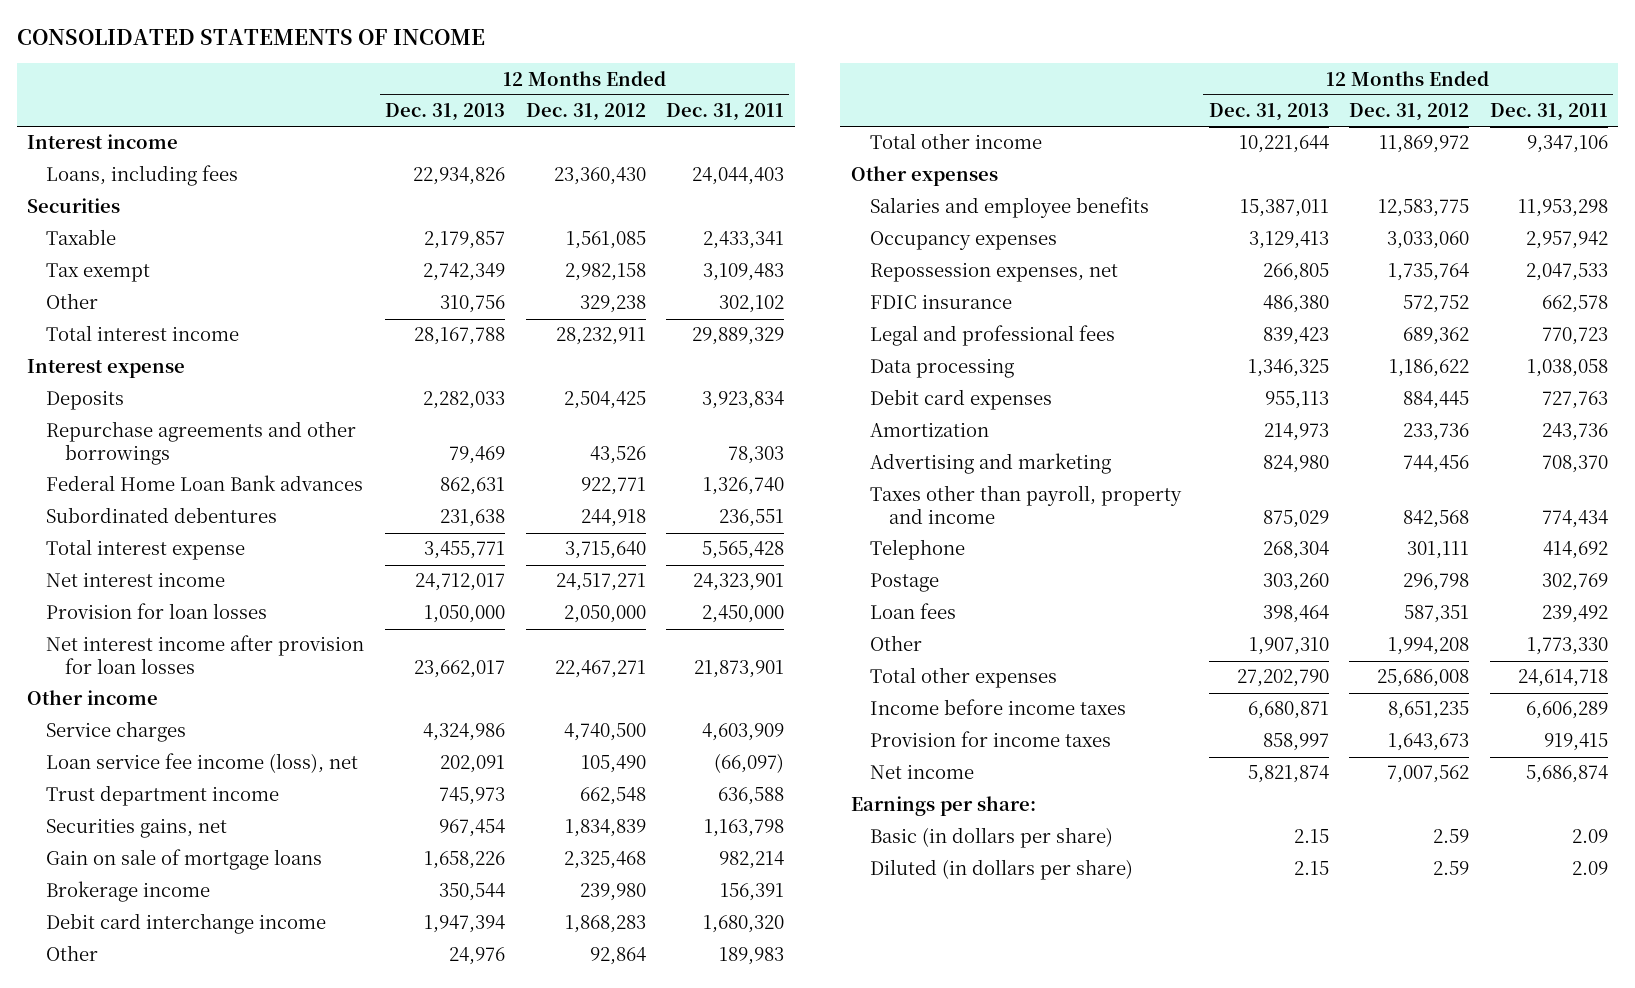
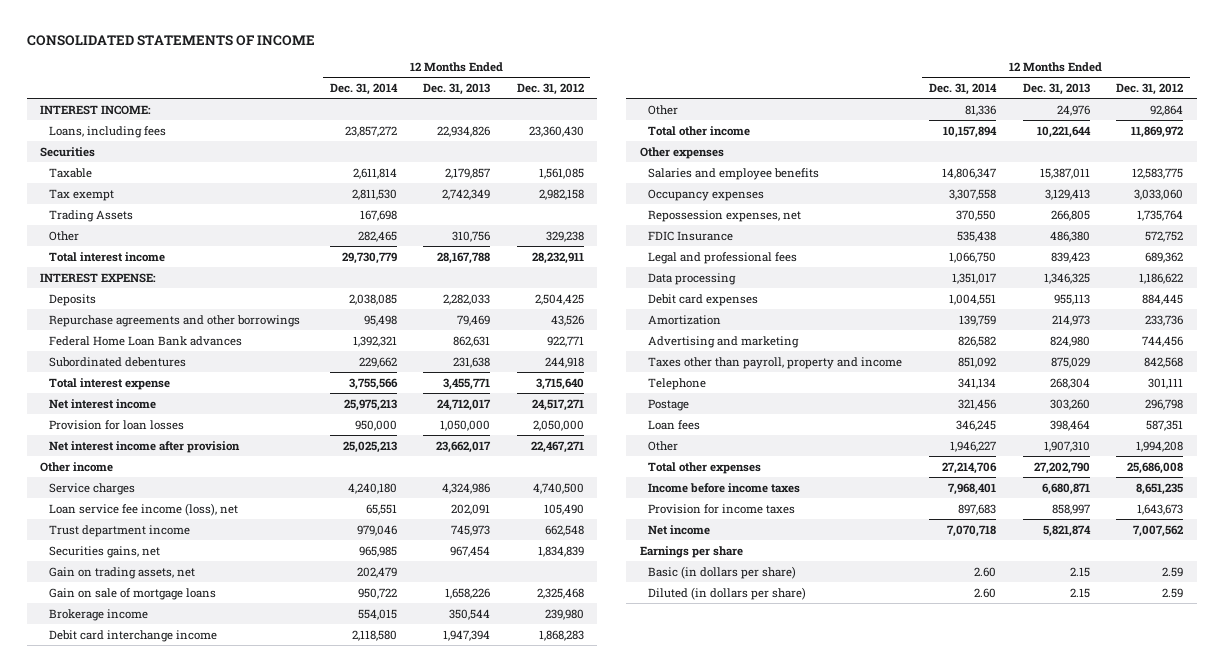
- | 12 Months Ended Dec. 31, 2013 | 12 Months Ended Dec. 31, 2012 | 12 Months Ended Dec. 31, 2011
+ | 12 Months Ended Dec. 31, 2014 | 12 Months Ended Dec. 31, 2013 | 12 Months Ended Dec. 31, 2012
- Interest income
+ INTEREST INCOME:
+ Trading Assets | 167,698 | |
- Interest expense
+ INTEREST EXPENSE:
- Net interest income after provision for loan losses | 23,662,017 | 22,467,271 | 21,873,901
+ Net interest income after provision | 25,025,213 | 23,662,017 | 22,467,271
+ Gain on trading assets, net | 202,479 | |
- FDIC insurance | 486,380 | 572,752 | 662,578
+ FDIC Insurance | 535,438 | 486,380 | 572,752
- Earnings per share:
+ Earnings per share

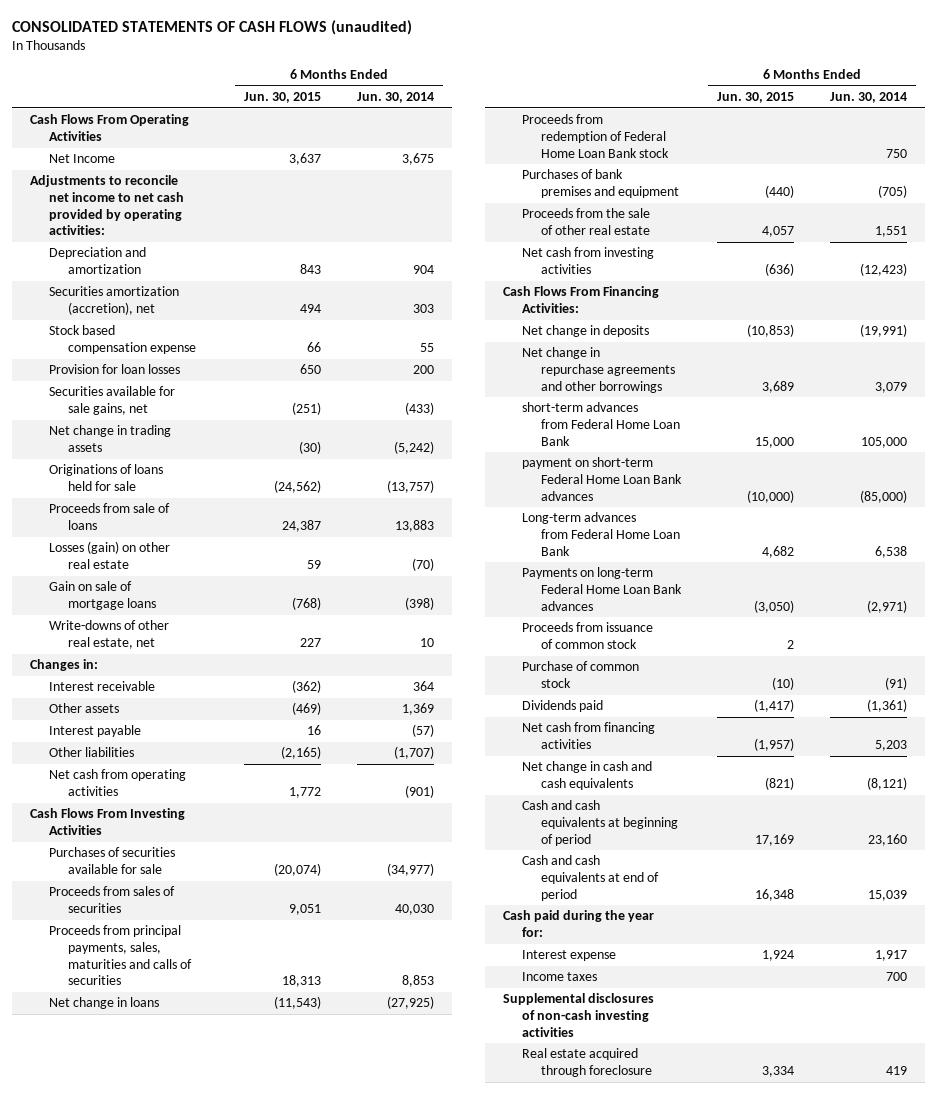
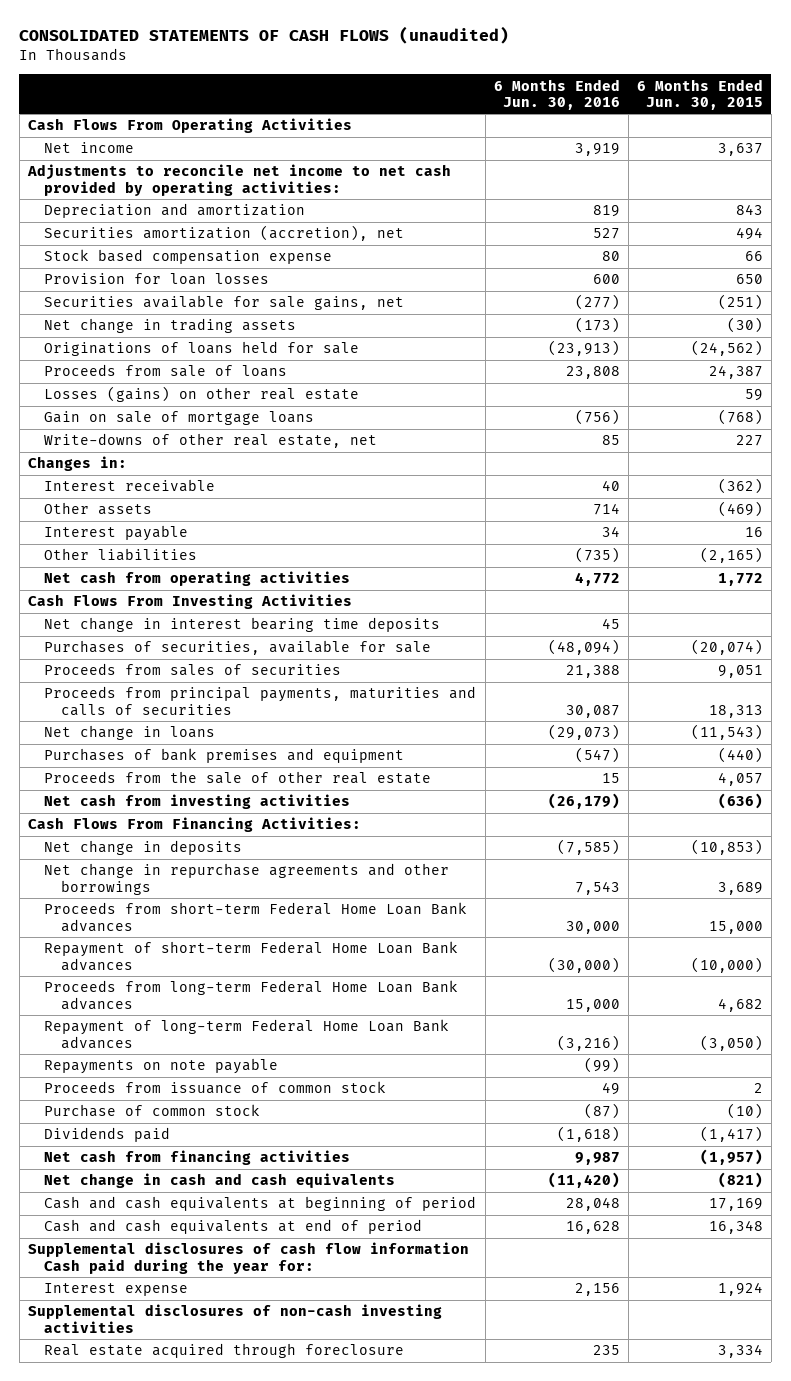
- | 6 Months Ended Jun. 30, 2015 | 6 Months Ended Jun. 30, 2014
+ | 6 Months Ended Jun. 30, 2016 | 6 Months Ended Jun. 30, 2015
- Net Income | 3,637 | 3,675
+ Net income | 3,919 | 3,637
- Losses (gain) on other real estate | 59 | (70)
+ Losses (gains) on other real estate | | 59
- Purchases of securities available for sale | (20,074) | (34,977)
+ Net change in interest bearing time deposits | 45 |
+ Purchases of securities, available for sale | (48,094) | (20,074)
- Proceeds from principal payments, sales, maturities and calls of securities | 18,313 | 8,853
+ Proceeds from principal payments, maturities and calls of securities | 30,087 | 18,313
- Proceeds from redemption of Federal Home Loan Bank stock | | 750
- short-term advances from Federal Home Loan Bank | 15,000 | 105,000
- payment on short-term Federal Home Loan Bank advances | (10,000) | (85,000)
- Long-term advances from Federal Home Loan Bank | 4,682 | 6,538
- Payments on long-term Federal Home Loan Bank advances | (3,050) | (2,971)
+ Proceeds from short-term Federal Home Loan Bank advances | 30,000 | 15,000
+ Repayment of short-term Federal Home Loan Bank advances | (30,000) | (10,000)
+ Proceeds from long-term Federal Home Loan Bank advances | 15,000 | 4,682
+ Repayment of long-term Federal Home Loan Bank advances | (3,216) | (3,050)
+ Repayments on note payable | (99) |
- Cash paid during the year for:
+ Supplemental disclosures of cash flow information Cash paid during the year for:
- Income taxes | | 700

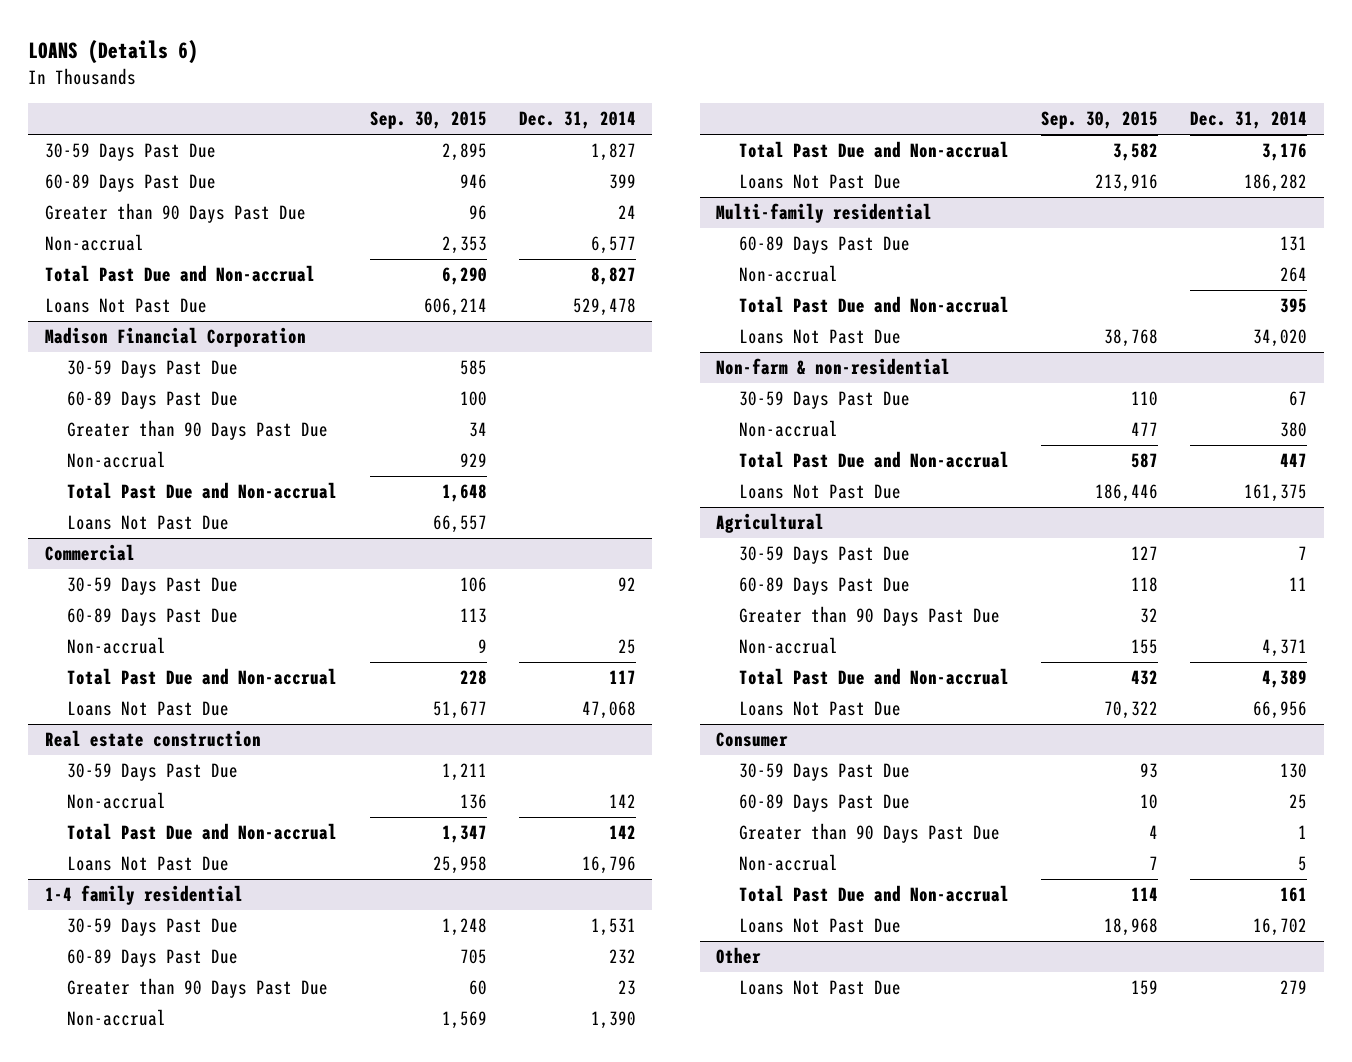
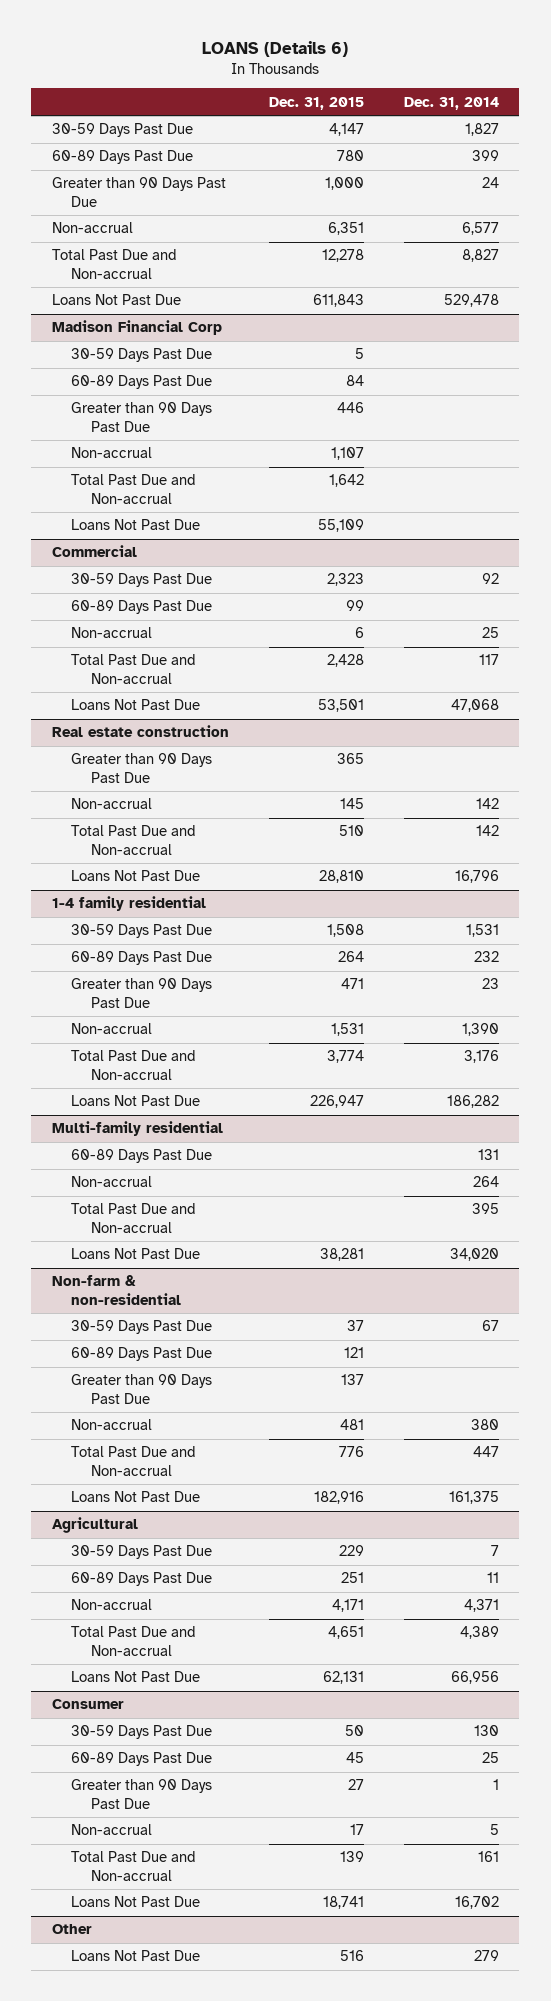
- | Sep. 30, 2015 | Dec. 31, 2014
+ | Dec. 31, 2015 | Dec. 31, 2014
- Madison Financial Corporation
+ Madison Financial Corp
@ Real estate construction
- 30-59 Days Past Due | 1,211 |
+ Greater than 90 Days Past Due | 365 |
@ Non-farm & non-residential
+ 60-89 Days Past Due | 121 |
+ Greater than 90 Days Past Due | 137 |
@ Agricultural
- Greater than 90 Days Past Due | 32 |

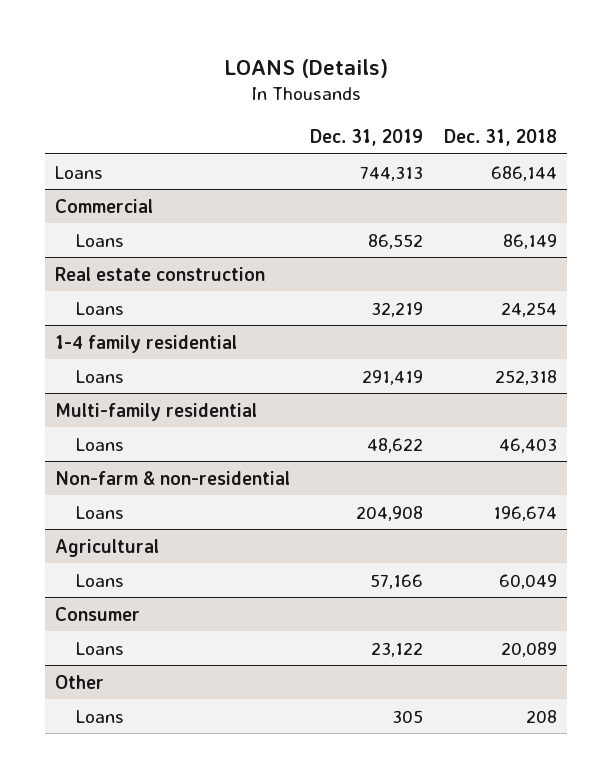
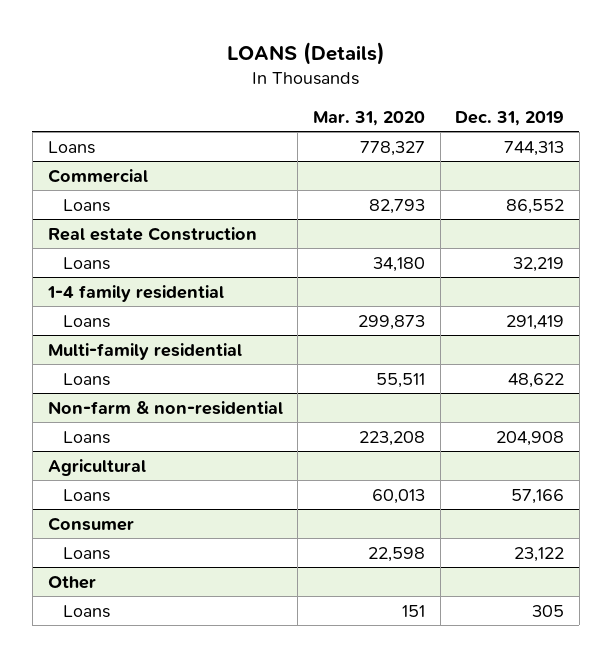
- | Dec. 31, 2019 | Dec. 31, 2018
+ | Mar. 31, 2020 | Dec. 31, 2019
- Real estate construction
+ Real estate Construction

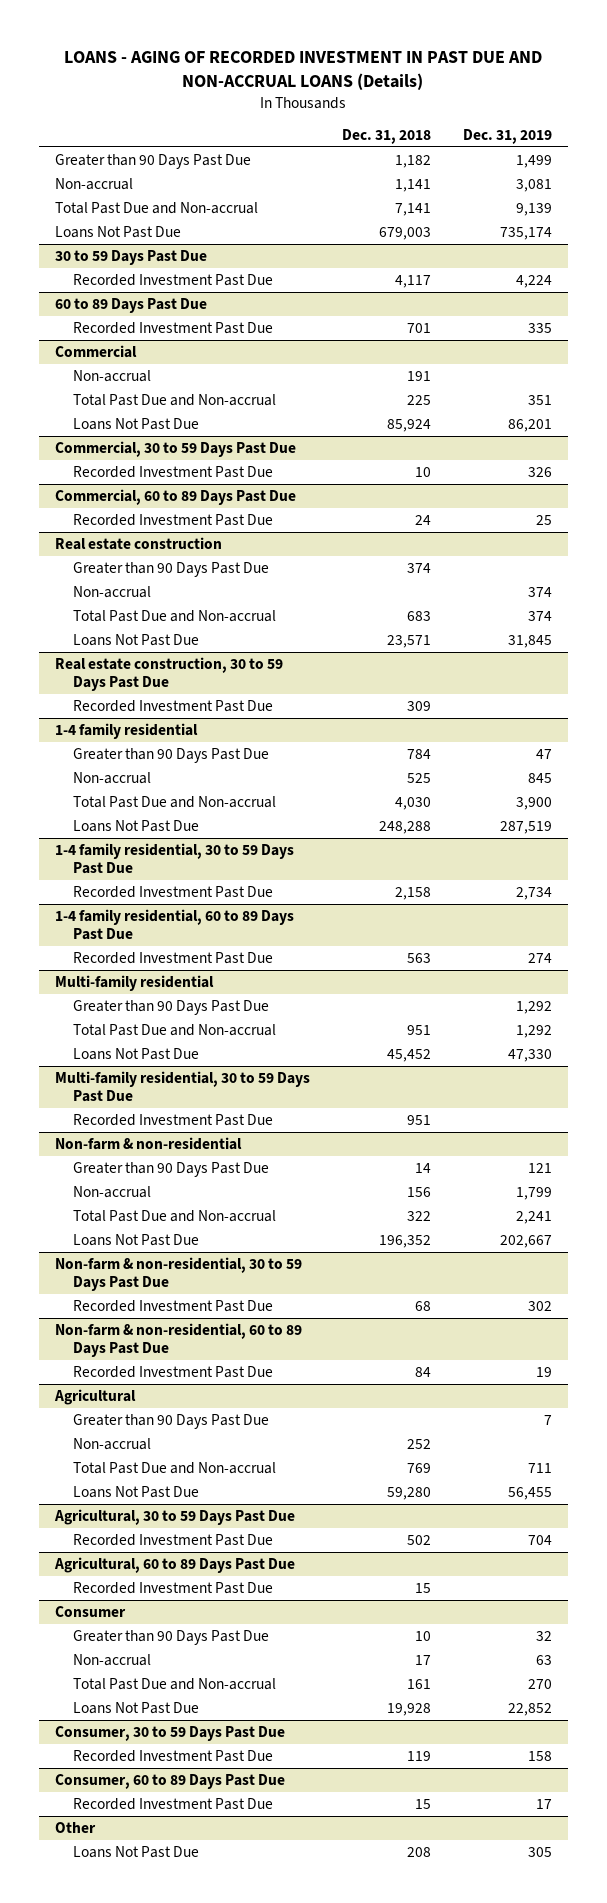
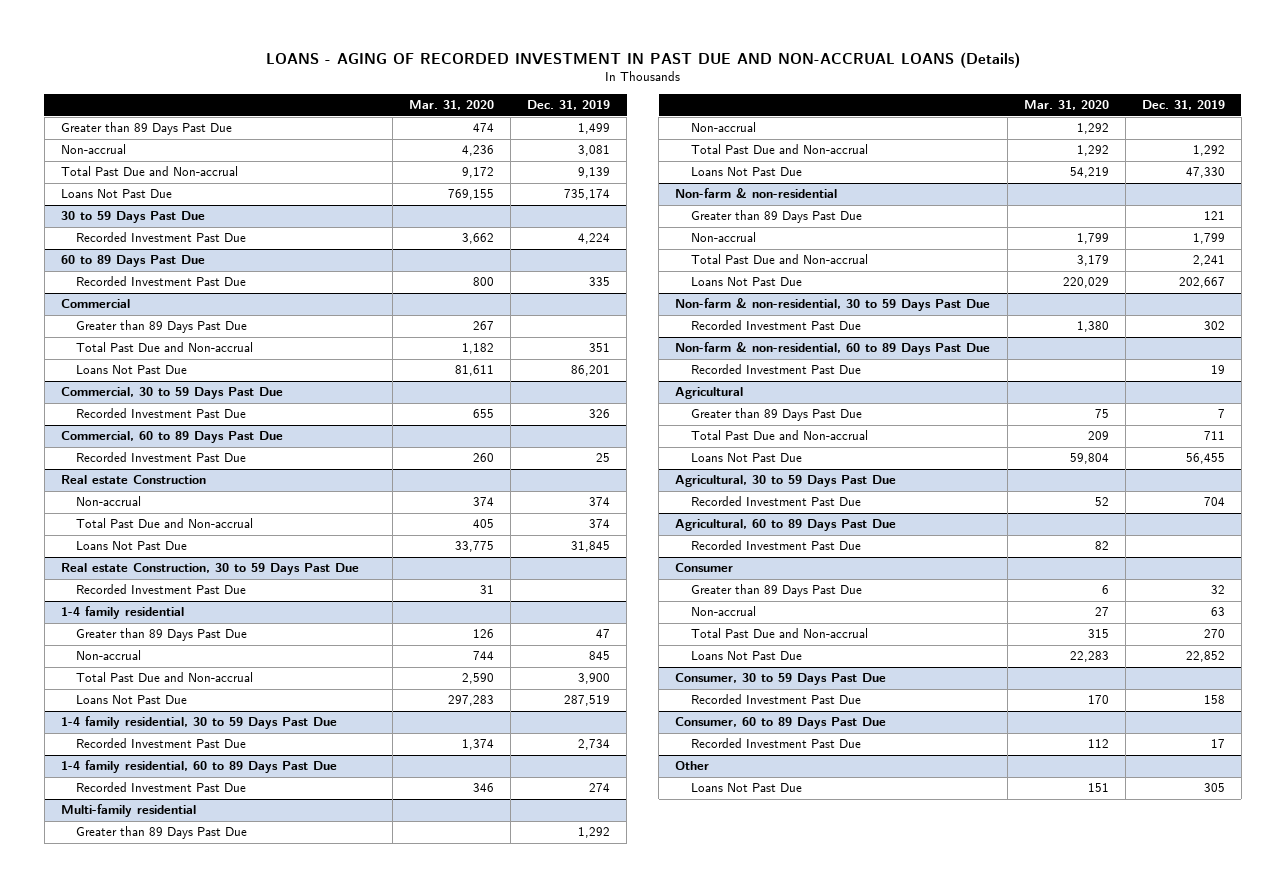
- | Dec. 31, 2018 | Dec. 31, 2019
+ | Mar. 31, 2020 | Dec. 31, 2019
- Greater than 90 Days Past Due | 1,182 | 1,499
+ Greater than 89 Days Past Due | 474 | 1,499
@ Commercial
- Non-accrual | 191 |
+ Greater than 89 Days Past Due | 267 |
- Real estate construction
- Greater than 90 Days Past Due | 374 |
+ Real estate Construction
- Real estate construction, 30 to 59 Days Past Due
+ Real estate Construction, 30 to 59 Days Past Due
@ 1-4 family residential
- Greater than 90 Days Past Due | 784 | 47
+ Greater than 89 Days Past Due | 126 | 47
@ Multi-family residential
- Greater than 90 Days Past Due | | 1,292
+ Greater than 89 Days Past Due | | 1,292
+ Non-accrual | 1,292 |
- Multi-family residential, 30 to 59 Days Past Due
- Recorded Investment Past Due | 951 |
@ Non-farm & non-residential
- Greater than 90 Days Past Due | 14 | 121
+ Greater than 89 Days Past Due | | 121
@ Agricultural
- Greater than 90 Days Past Due | | 7
- Non-accrual | 252 |
+ Greater than 89 Days Past Due | 75 | 7
@ Consumer
- Greater than 90 Days Past Due | 10 | 32
+ Greater than 89 Days Past Due | 6 | 32

